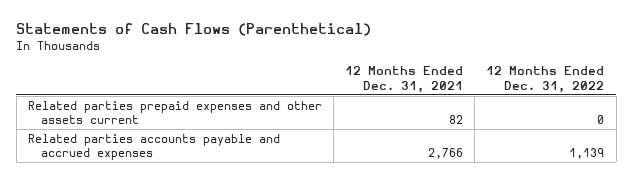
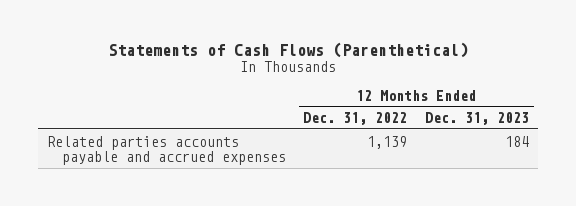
- | 12 Months Ended Dec. 31, 2021 | 12 Months Ended Dec. 31, 2022
+ | 12 Months Ended Dec. 31, 2022 | 12 Months Ended Dec. 31, 2023
- Related parties prepaid expenses and other assets current | 82 | 0

